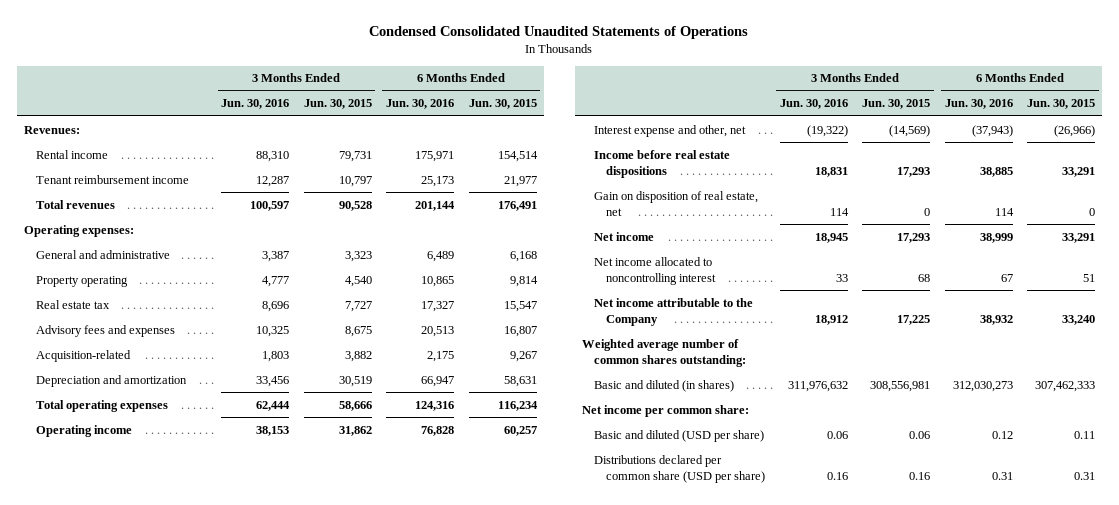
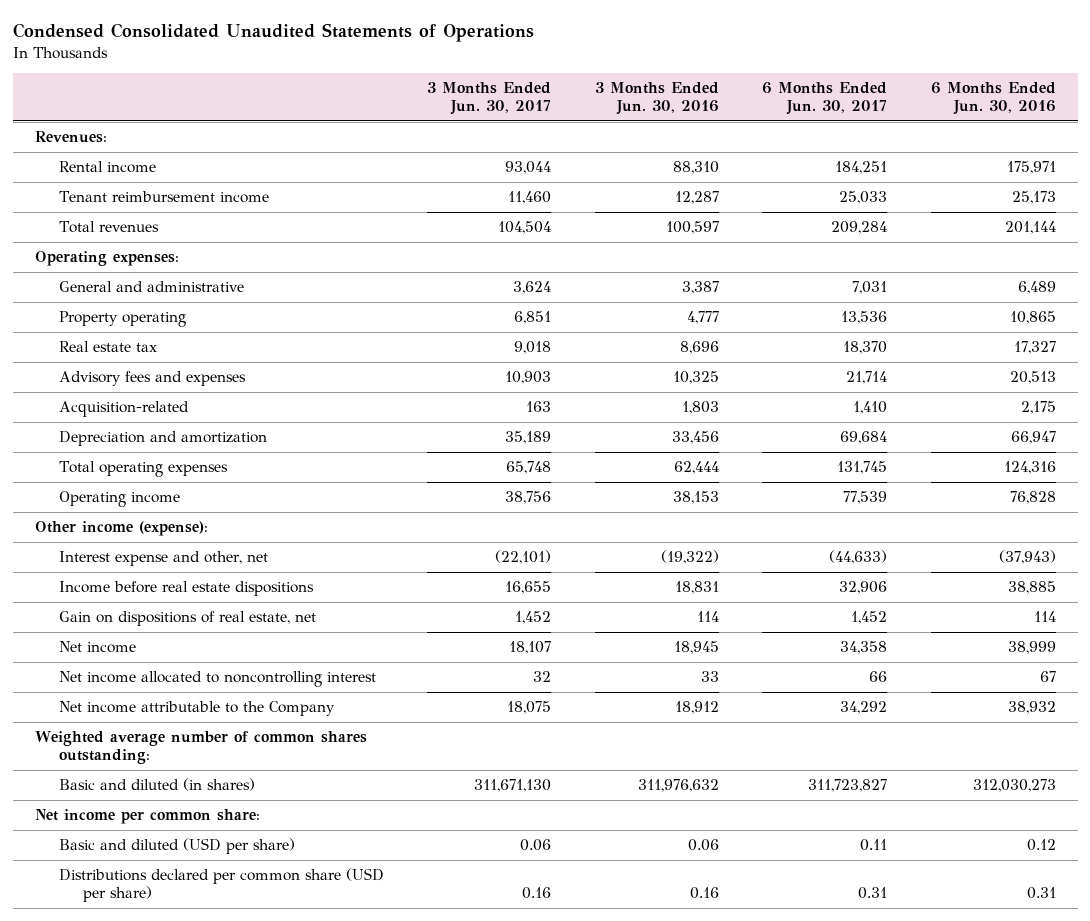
- | 3 Months Ended Jun. 30, 2016 | 3 Months Ended Jun. 30, 2015 | 6 Months Ended Jun. 30, 2016 | 6 Months Ended Jun. 30, 2015
+ | 3 Months Ended Jun. 30, 2017 | 3 Months Ended Jun. 30, 2016 | 6 Months Ended Jun. 30, 2017 | 6 Months Ended Jun. 30, 2016
+ Other income (expense):
- Gain on disposition of real estate, net | 114 | 0 | 114 | 0
+ Gain on dispositions of real estate, net | 1,452 | 114 | 1,452 | 114

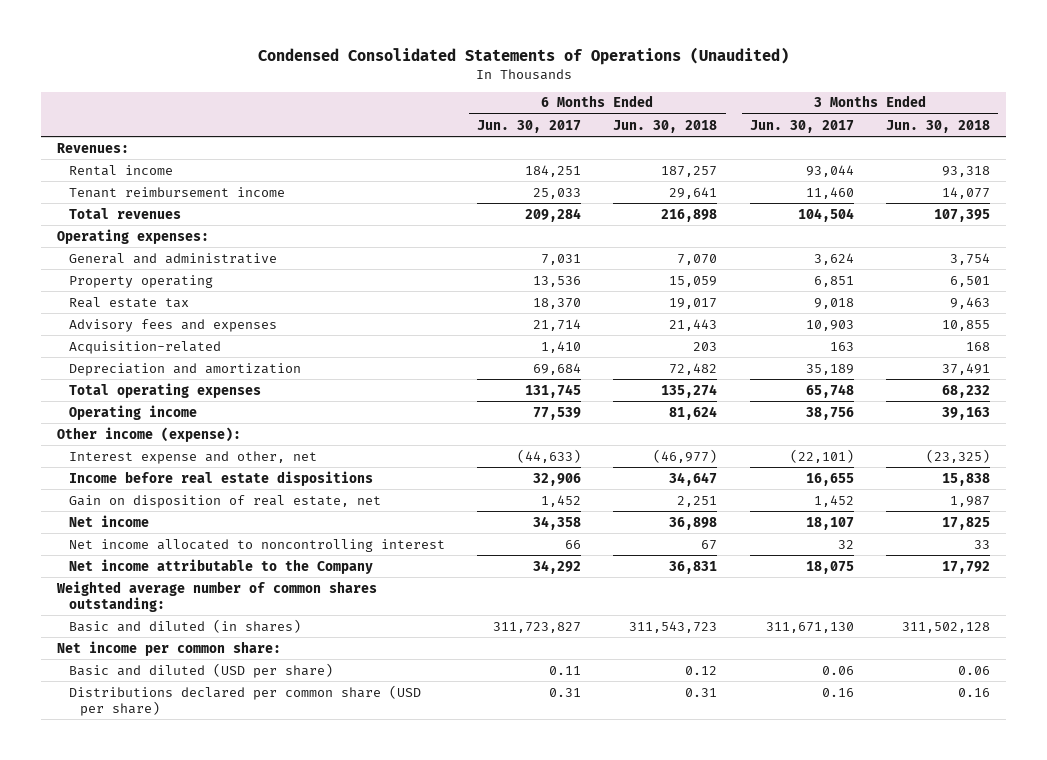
- Condensed Consolidated Unaudited Statements of Operations
+ Condensed Consolidated Statements of Operations (Unaudited)
- | 3 Months Ended Jun. 30, 2017 | 3 Months Ended Jun. 30, 2016 | 6 Months Ended Jun. 30, 2017 | 6 Months Ended Jun. 30, 2016
+ | 6 Months Ended Jun. 30, 2017 | 6 Months Ended Jun. 30, 2018 | 3 Months Ended Jun. 30, 2017 | 3 Months Ended Jun. 30, 2018
- Gain on dispositions of real estate, net | 1,452 | 114 | 1,452 | 114
+ Gain on disposition of real estate, net | 1,452 | 2,251 | 1,452 | 1,987

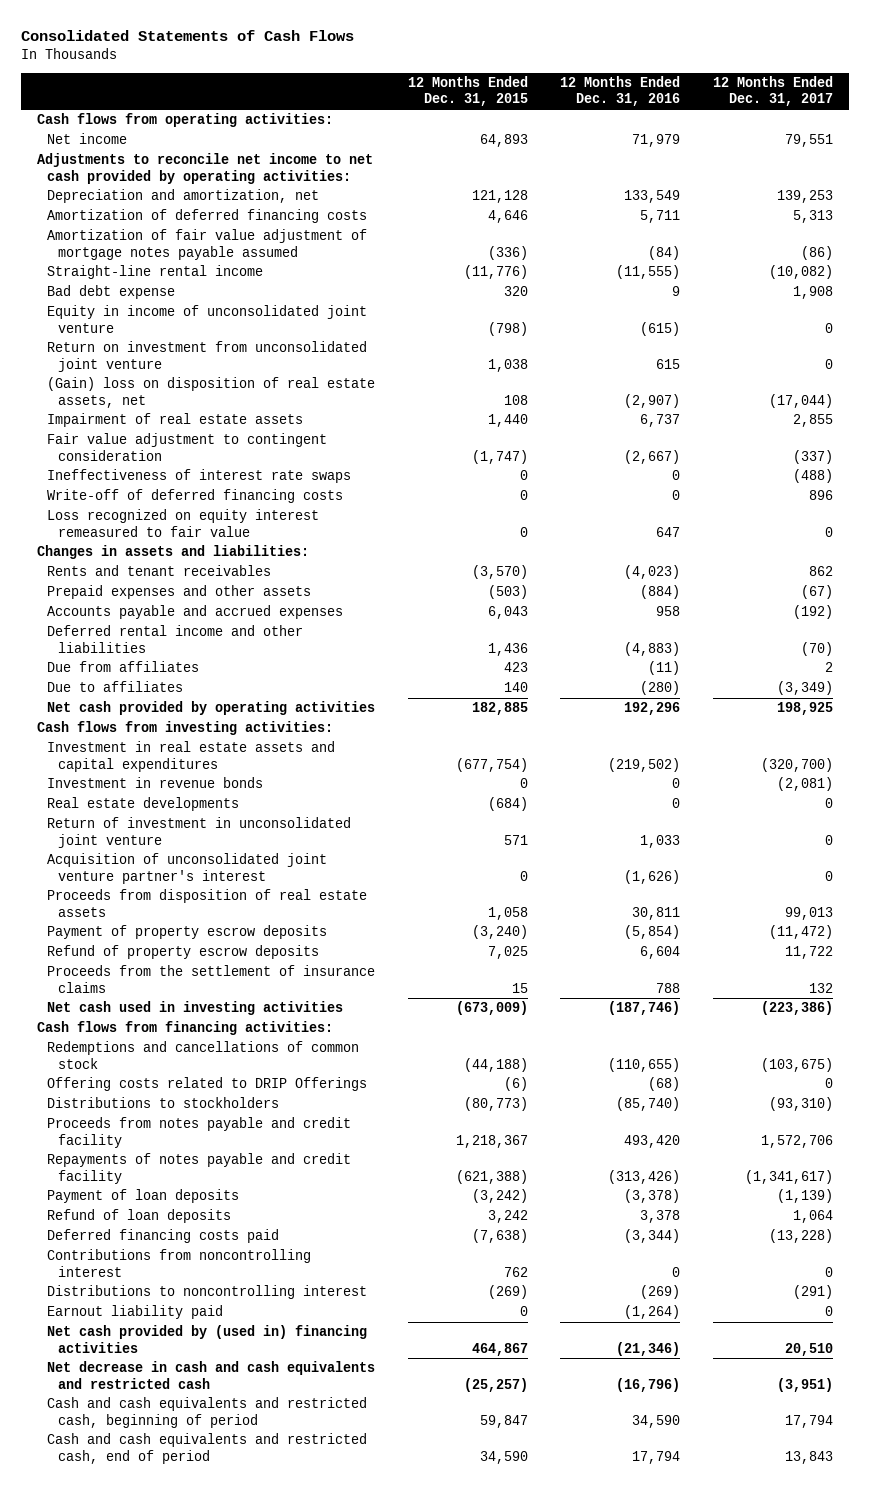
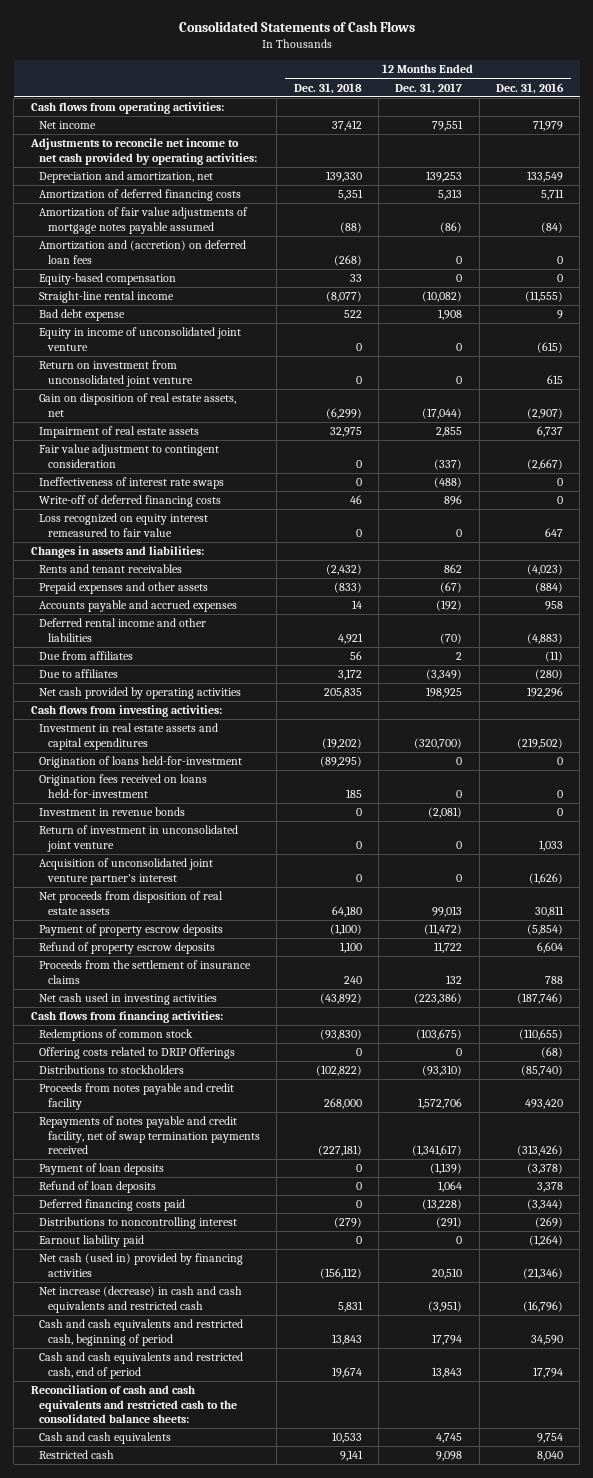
- | 12 Months Ended Dec. 31, 2015 | 12 Months Ended Dec. 31, 2016 | 12 Months Ended Dec. 31, 2017
+ | 12 Months Ended Dec. 31, 2018 | 12 Months Ended Dec. 31, 2017 | 12 Months Ended Dec. 31, 2016
- Amortization of fair value adjustment of mortgage notes payable assumed | (336) | (84) | (86)
+ Amortization of fair value adjustments of mortgage notes payable assumed | (88) | (86) | (84)
+ Amortization and (accretion) on deferred loan fees | (268) | 0 | 0
+ Equity-based compensation | 33 | 0 | 0
- (Gain) loss on disposition of real estate assets, net | 108 | (2,907) | (17,044)
+ Gain on disposition of real estate assets, net | (6,299) | (17,044) | (2,907)
+ Origination of loans held-for-investment | (89,295) | 0 | 0
+ Origination fees received on loans held-for-investment | 185 | 0 | 0
- Real estate developments | (684) | 0 | 0
- Proceeds from disposition of real estate assets | 1,058 | 30,811 | 99,013
+ Net proceeds from disposition of real estate assets | 64,180 | 99,013 | 30,811
- Redemptions and cancellations of common stock | (44,188) | (110,655) | (103,675)
+ Redemptions of common stock | (93,830) | (103,675) | (110,655)
- Repayments of notes payable and credit facility | (621,388) | (313,426) | (1,341,617)
+ Repayments of notes payable and credit facility, net of swap termination payments received | (227,181) | (1,341,617) | (313,426)
- Contributions from noncontrolling interest | 762 | 0 | 0
- Net cash provided by (used in) financing activities | 464,867 | (21,346) | 20,510
- Net decrease in cash and cash equivalents and restricted cash | (25,257) | (16,796) | (3,951)
+ Net cash (used in) provided by financing activities | (156,112) | 20,510 | (21,346)
+ Net increase (decrease) in cash and cash equivalents and restricted cash | 5,831 | (3,951) | (16,796)
+ Reconciliation of cash and cash equivalents and restricted cash to the consolidated balance sheets:
+ Cash and cash equivalents | 10,533 | 4,745 | 9,754
+ Restricted cash | 9,141 | 9,098 | 8,040

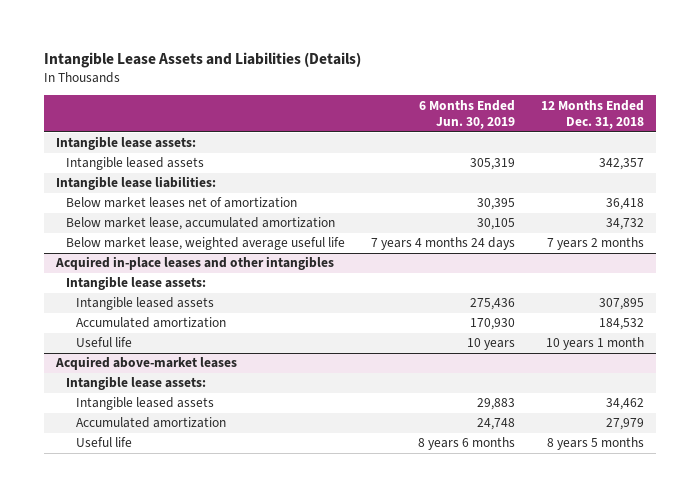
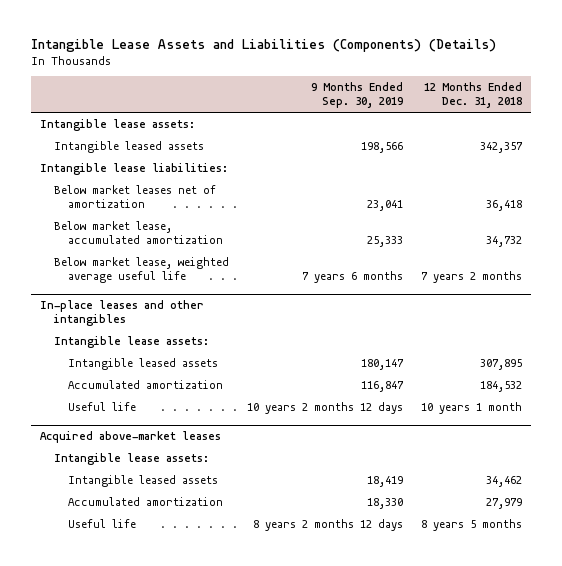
- Intangible Lease Assets and Liabilities (Details)
+ Intangible Lease Assets and Liabilities (Components) (Details)
- | 6 Months Ended Jun. 30, 2019 | 12 Months Ended Dec. 31, 2018
+ | 9 Months Ended Sep. 30, 2019 | 12 Months Ended Dec. 31, 2018
- Acquired in-place leases and other intangibles
+ In-place leases and other intangibles

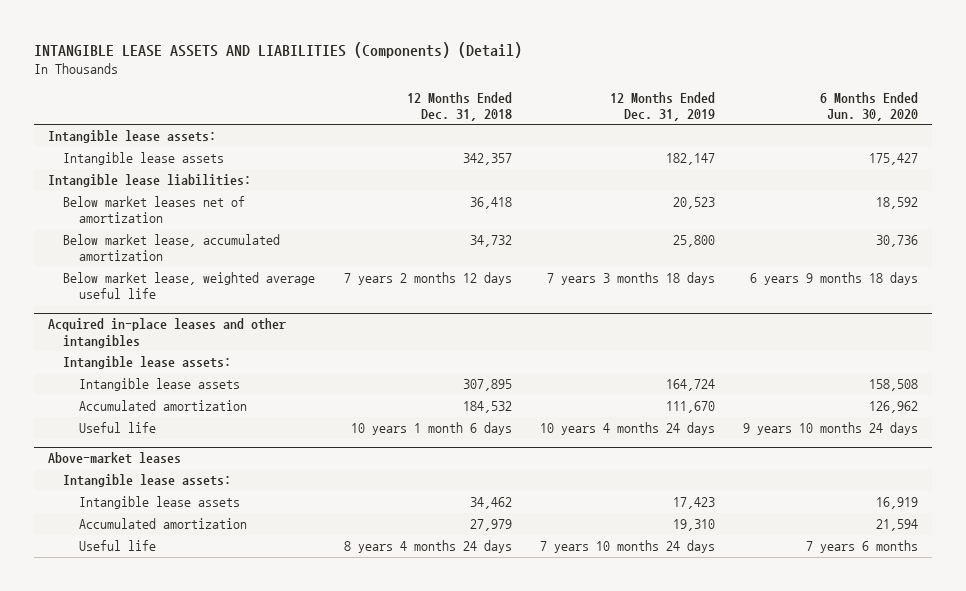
- Intangible Lease Assets and Liabilities (Components) (Details)
+ INTANGIBLE LEASE ASSETS AND LIABILITIES (Components) (Detail)
- | 9 Months Ended Sep. 30, 2019 | 12 Months Ended Dec. 31, 2018
+ | 12 Months Ended Dec. 31, 2018 | 12 Months Ended Dec. 31, 2019 | 6 Months Ended Jun. 30, 2020
- Intangible leased assets | 198,566 | 342,357
+ Intangible lease assets | 342,357 | 182,147 | 175,427
- Below market lease, weighted average useful life | 7 years 6 months | 7 years 2 months
- In-place leases and other intangibles
+ Below market lease, weighted average useful life | 7 years 2 months 12 days | 7 years 3 months 18 days | 6 years 9 months 18 days
+ Acquired in-place leases and other intangibles
- Intangible leased assets | 180,147 | 307,895
+ Intangible lease assets | 307,895 | 164,724 | 158,508
- Useful life | 10 years 2 months 12 days | 10 years 1 month
- Acquired above-market leases
+ Useful life | 10 years 1 month 6 days | 10 years 4 months 24 days | 9 years 10 months 24 days
+ Above-market leases
- Intangible leased assets | 18,419 | 34,462
+ Intangible lease assets | 34,462 | 17,423 | 16,919
- Useful life | 8 years 2 months 12 days | 8 years 5 months
+ Useful life | 8 years 4 months 24 days | 7 years 10 months 24 days | 7 years 6 months

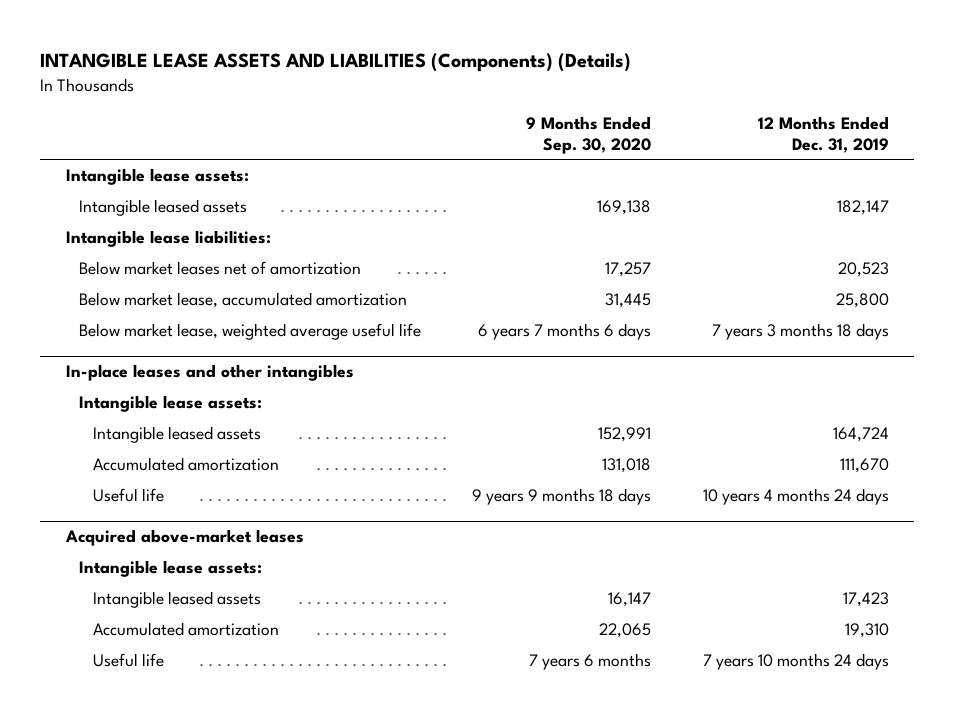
- INTANGIBLE LEASE ASSETS AND LIABILITIES (Components) (Detail)
+ INTANGIBLE LEASE ASSETS AND LIABILITIES (Components) (Details)
- | 12 Months Ended Dec. 31, 2018 | 12 Months Ended Dec. 31, 2019 | 6 Months Ended Jun. 30, 2020
+ | 9 Months Ended Sep. 30, 2020 | 12 Months Ended Dec. 31, 2019
- Intangible lease assets | 342,357 | 182,147 | 175,427
+ Intangible leased assets | 169,138 | 182,147
- Acquired in-place leases and other intangibles
+ In-place leases and other intangibles
- Intangible lease assets | 307,895 | 164,724 | 158,508
+ Intangible leased assets | 152,991 | 164,724
- Above-market leases
+ Acquired above-market leases
- Intangible lease assets | 34,462 | 17,423 | 16,919
+ Intangible leased assets | 16,147 | 17,423

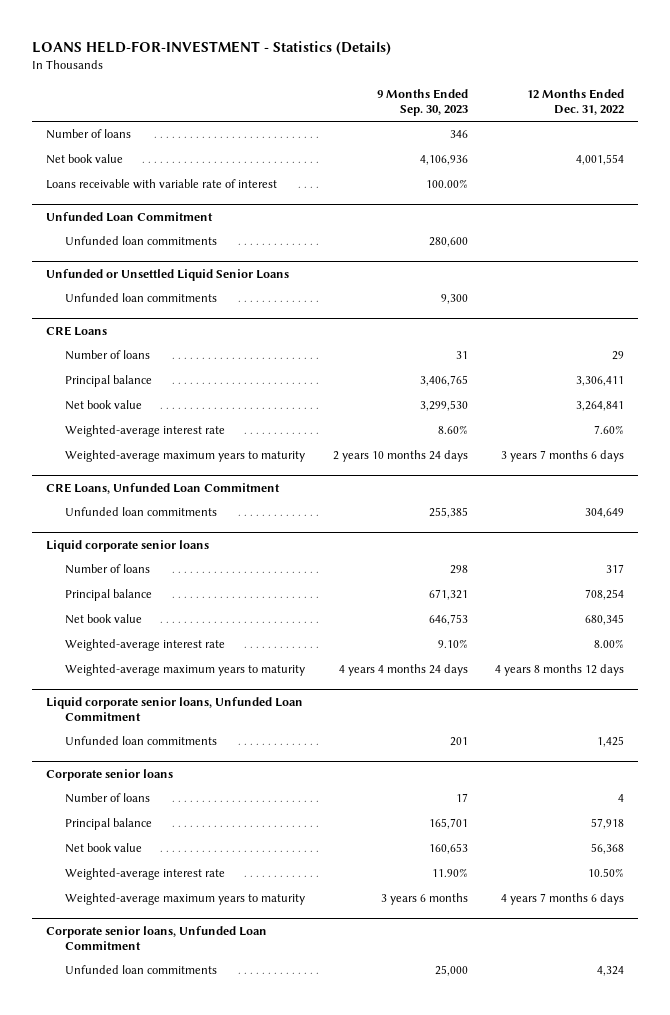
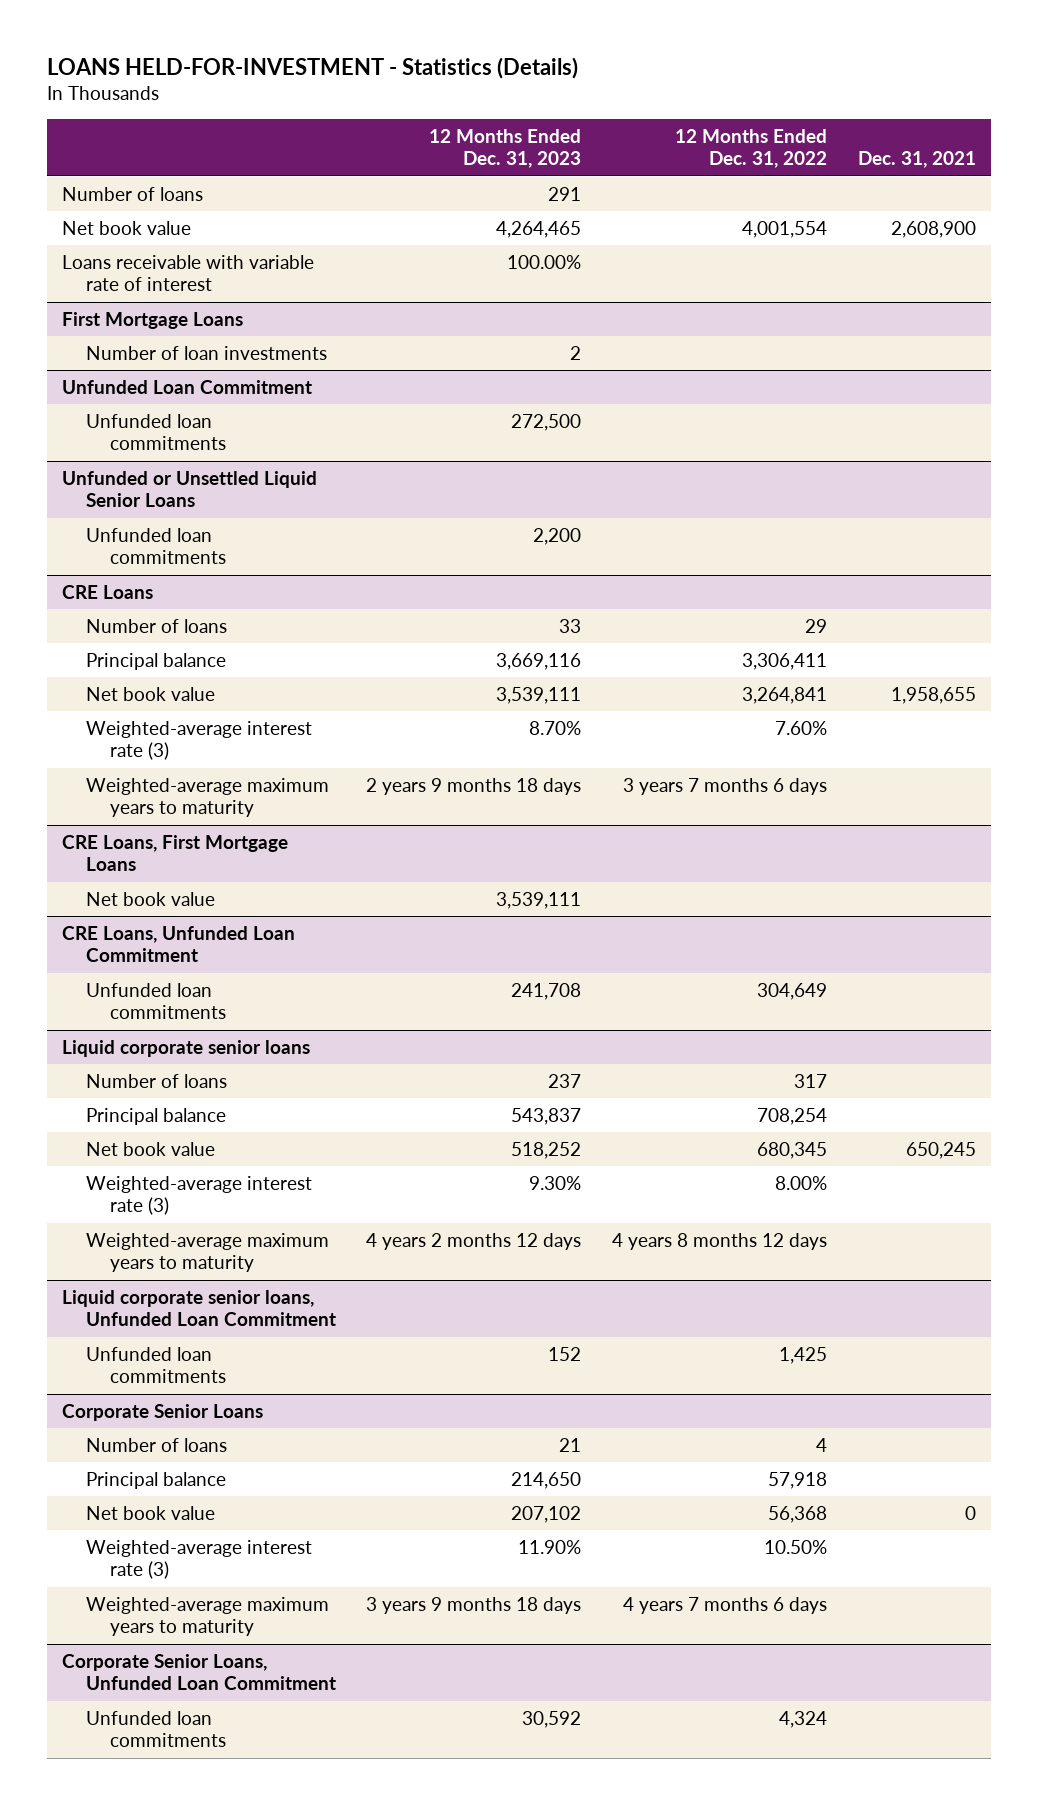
- | 9 Months Ended Sep. 30, 2023 | 12 Months Ended Dec. 31, 2022
+ | 12 Months Ended Dec. 31, 2023 | 12 Months Ended Dec. 31, 2022 | Dec. 31, 2021
+ First Mortgage Loans
+ Number of loan investments | 2 | |
@ CRE Loans
- Weighted-average interest rate | 8.60% | 7.60%
+ Weighted-average interest rate (3) | 8.70% | 7.60% |
+ CRE Loans, First Mortgage Loans
+ Net book value | 3,539,111 | |
@ Liquid corporate senior loans
- Weighted-average interest rate | 9.10% | 8.00%
+ Weighted-average interest rate (3) | 9.30% | 8.00% |
- Corporate senior loans
+ Corporate Senior Loans
- Weighted-average interest rate | 11.90% | 10.50%
+ Weighted-average interest rate (3) | 11.90% | 10.50% |
- Corporate senior loans, Unfunded Loan Commitment
+ Corporate Senior Loans, Unfunded Loan Commitment

